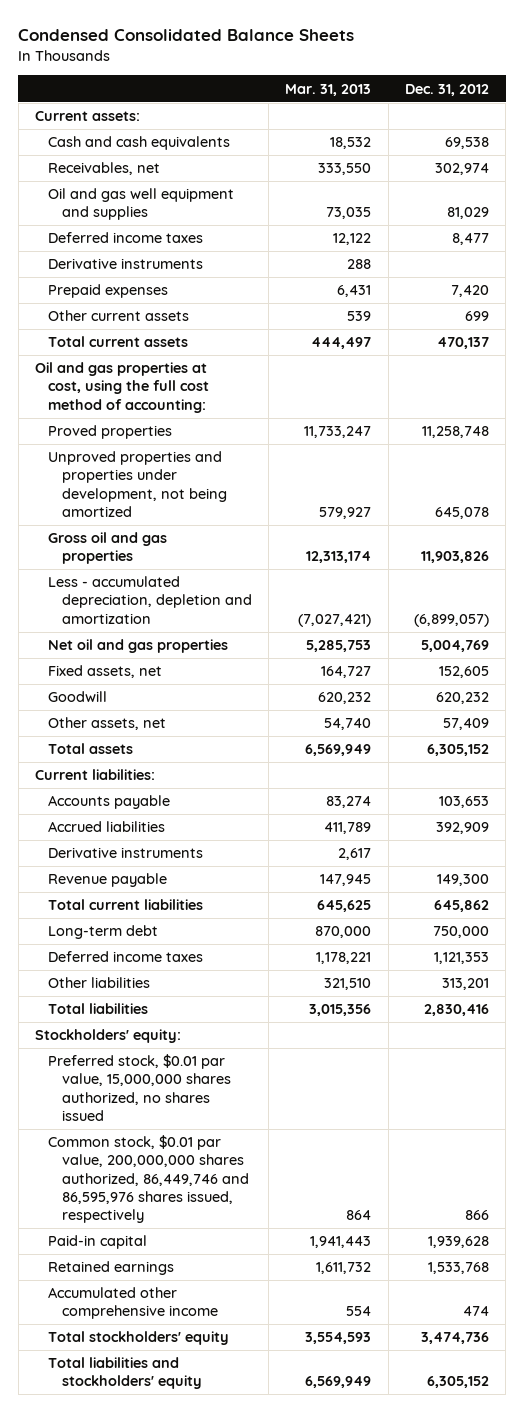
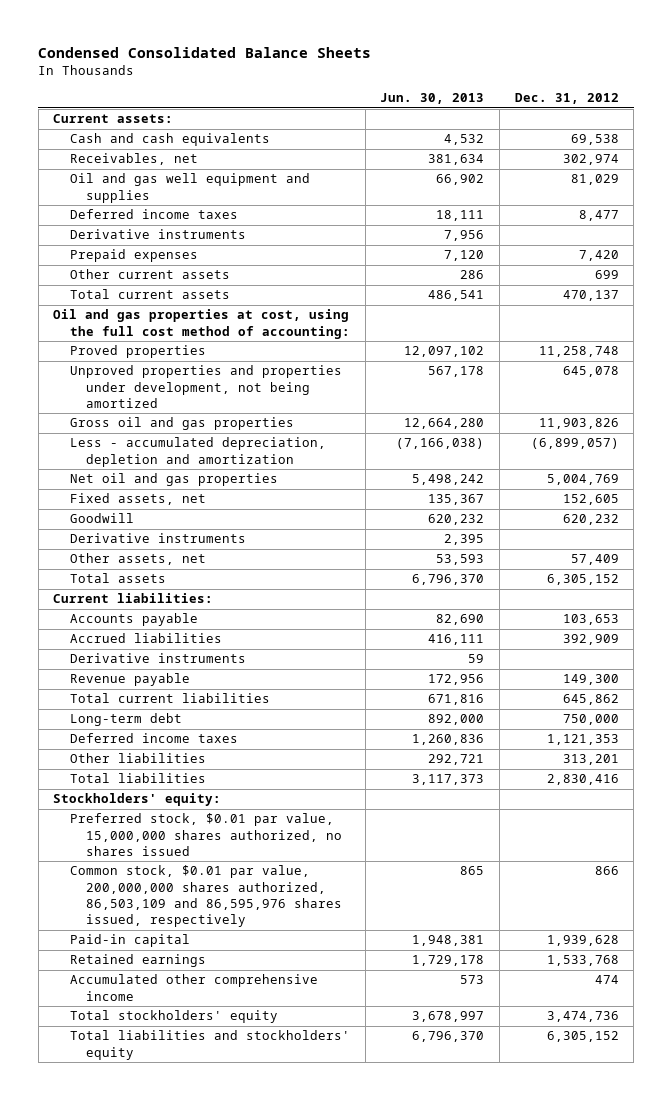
- | Mar. 31, 2013 | Dec. 31, 2012
+ | Jun. 30, 2013 | Dec. 31, 2012
+ Derivative instruments | 2,395 |
- Common stock, $0.01 par value, 200,000,000 shares authorized, 86,449,746 and 86,595,976 shares issued, respectively | 864 | 866
+ Common stock, $0.01 par value, 200,000,000 shares authorized, 86,503,109 and 86,595,976 shares issued, respectively | 865 | 866

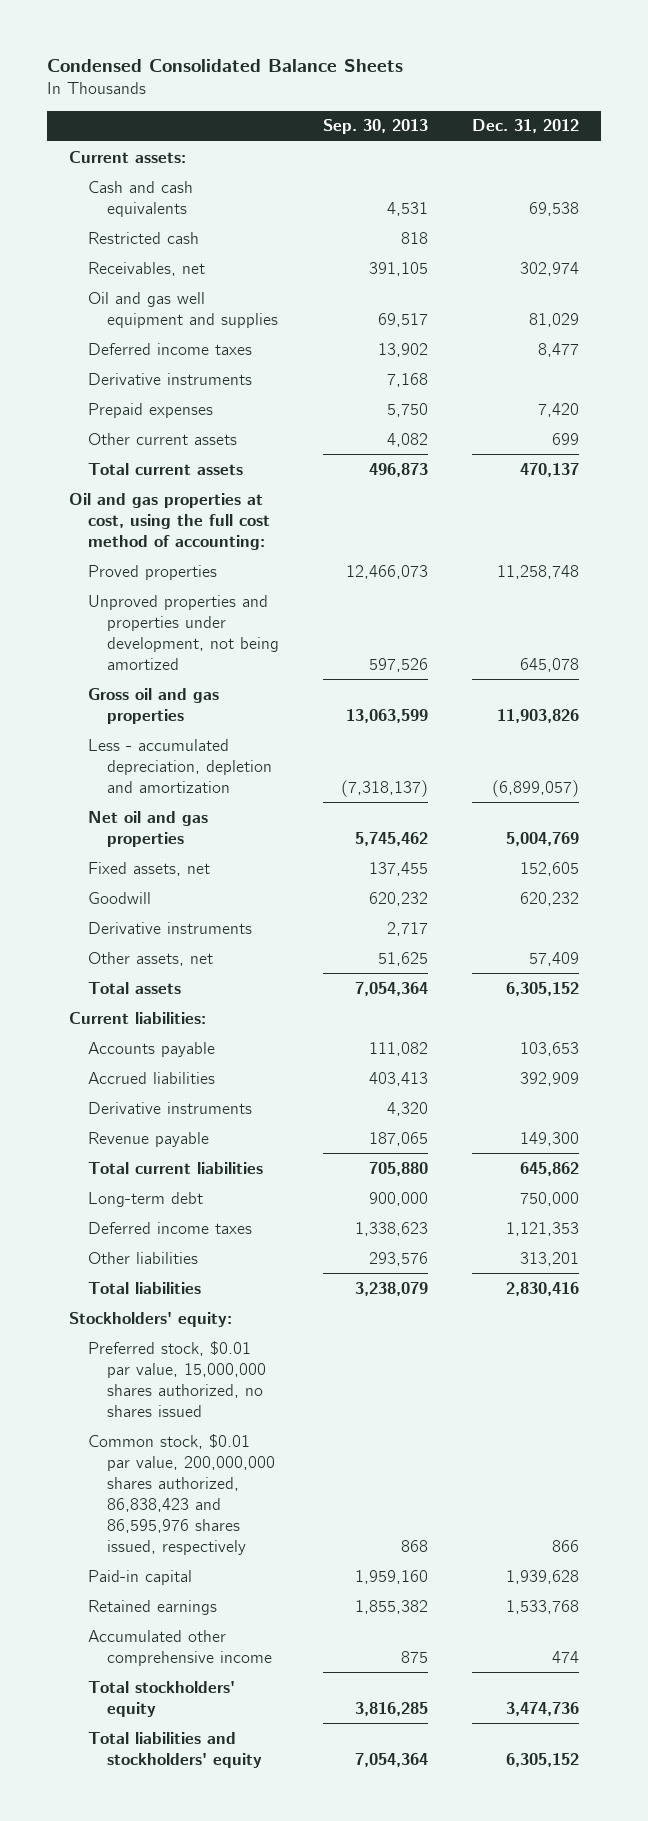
- | Jun. 30, 2013 | Dec. 31, 2012
+ | Sep. 30, 2013 | Dec. 31, 2012
+ Restricted cash | 818 |
- Common stock, $0.01 par value, 200,000,000 shares authorized, 86,503,109 and 86,595,976 shares issued, respectively | 865 | 866
+ Common stock, $0.01 par value, 200,000,000 shares authorized, 86,838,423 and 86,595,976 shares issued, respectively | 868 | 866

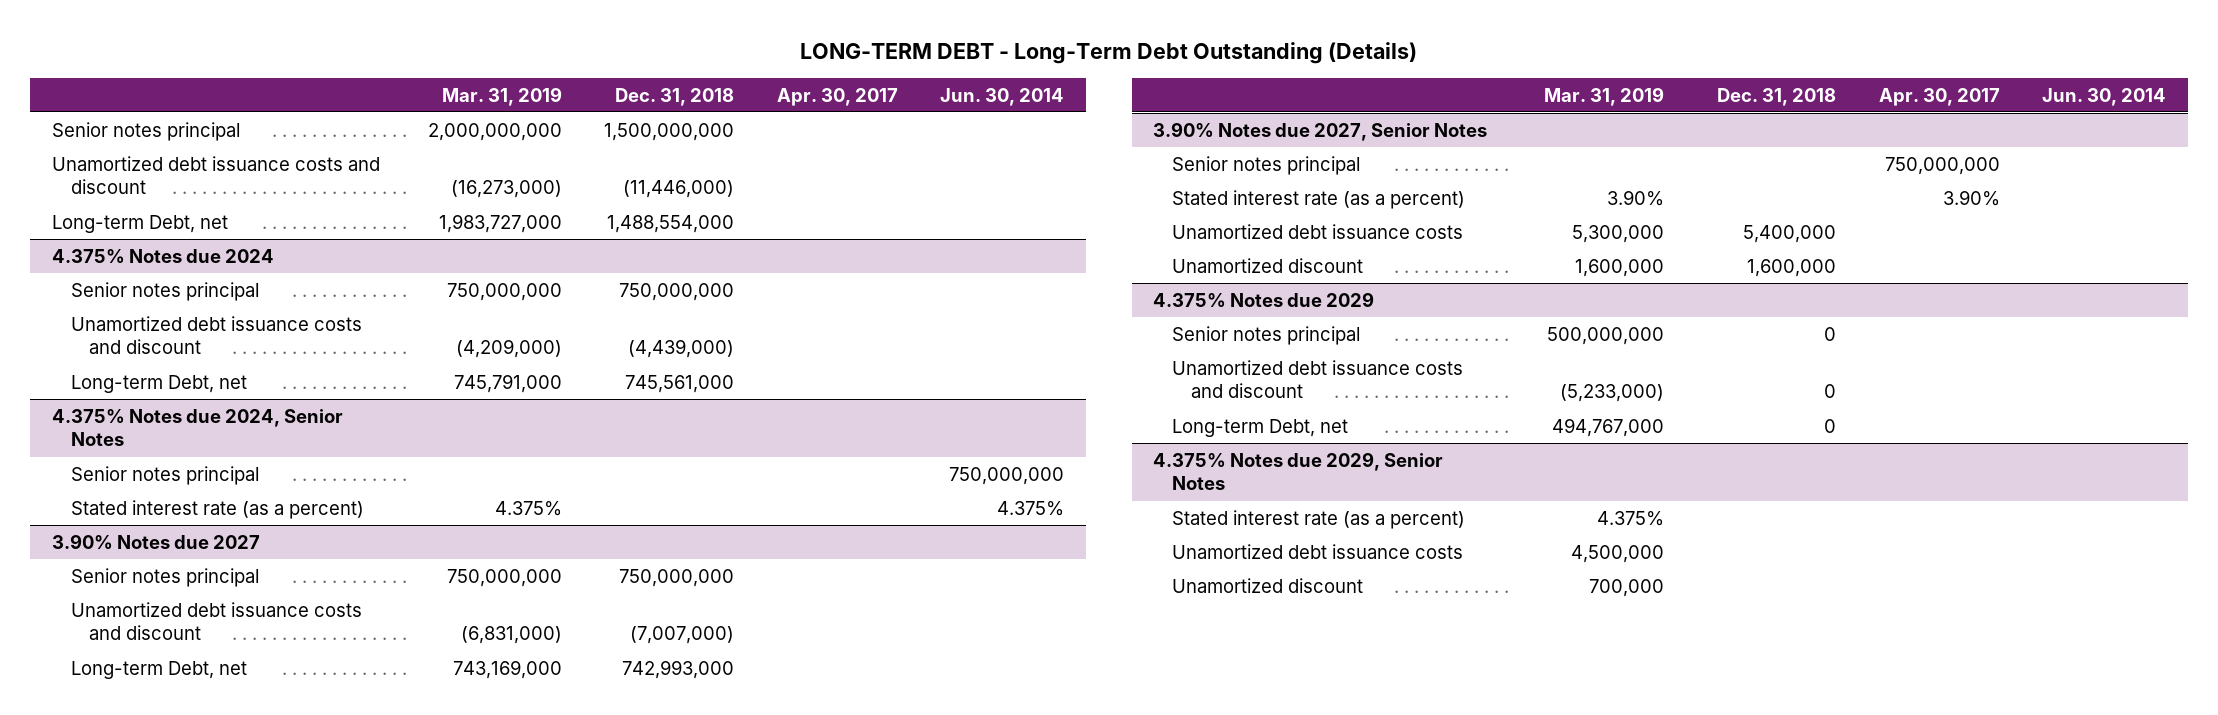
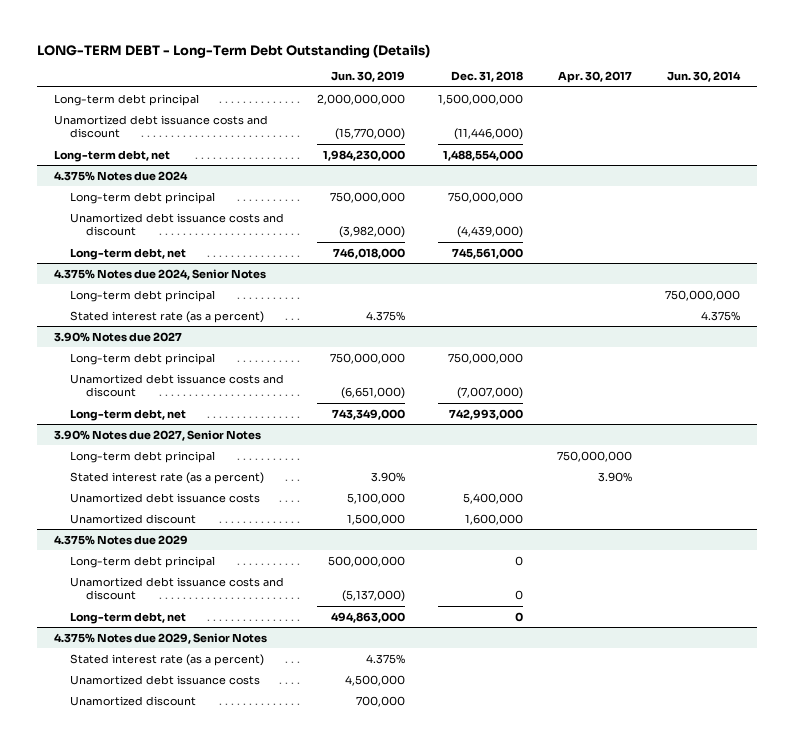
- | Mar. 31, 2019 | Dec. 31, 2018 | Apr. 30, 2017 | Jun. 30, 2014
+ | Jun. 30, 2019 | Dec. 31, 2018 | Apr. 30, 2017 | Jun. 30, 2014
- Senior notes principal | 2,000,000,000 | 1,500,000,000 | |
+ Long-term debt principal | 2,000,000,000 | 1,500,000,000 | |
- Long-term Debt, net | 1,983,727,000 | 1,488,554,000 | |
+ Long-term debt, net | 1,984,230,000 | 1,488,554,000 | |
@ 4.375% Notes due 2024
- Senior notes principal | 750,000,000 | 750,000,000 | |
+ Long-term debt principal | 750,000,000 | 750,000,000 | |
- Long-term Debt, net | 745,791,000 | 745,561,000 | |
+ Long-term debt, net | 746,018,000 | 745,561,000 | |
@ 4.375% Notes due 2024, Senior Notes
- Senior notes principal | | | | 750,000,000
+ Long-term debt principal | | | | 750,000,000
@ 3.90% Notes due 2027
- Senior notes principal | 750,000,000 | 750,000,000 | |
+ Long-term debt principal | 750,000,000 | 750,000,000 | |
- Long-term Debt, net | 743,169,000 | 742,993,000 | |
+ Long-term debt, net | 743,349,000 | 742,993,000 | |
@ 3.90% Notes due 2027, Senior Notes
- Senior notes principal | | | 750,000,000 |
+ Long-term debt principal | | | 750,000,000 |
@ 4.375% Notes due 2029
- Senior notes principal | 500,000,000 | 0 | |
+ Long-term debt principal | 500,000,000 | 0 | |
- Long-term Debt, net | 494,767,000 | 0 | |
+ Long-term debt, net | 494,863,000 | 0 | |

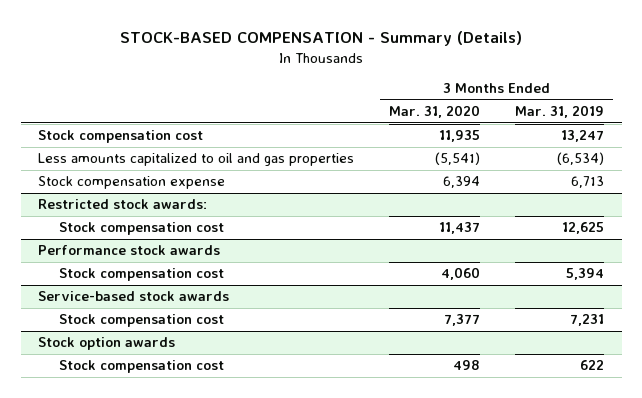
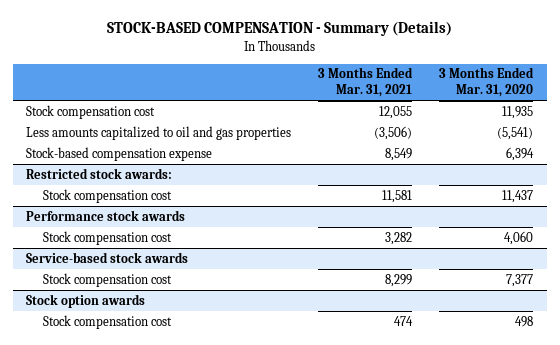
- | 3 Months Ended Mar. 31, 2020 | 3 Months Ended Mar. 31, 2019
+ | 3 Months Ended Mar. 31, 2021 | 3 Months Ended Mar. 31, 2020
- Stock compensation expense | 6,394 | 6,713
+ Stock-based compensation expense | 8,549 | 6,394

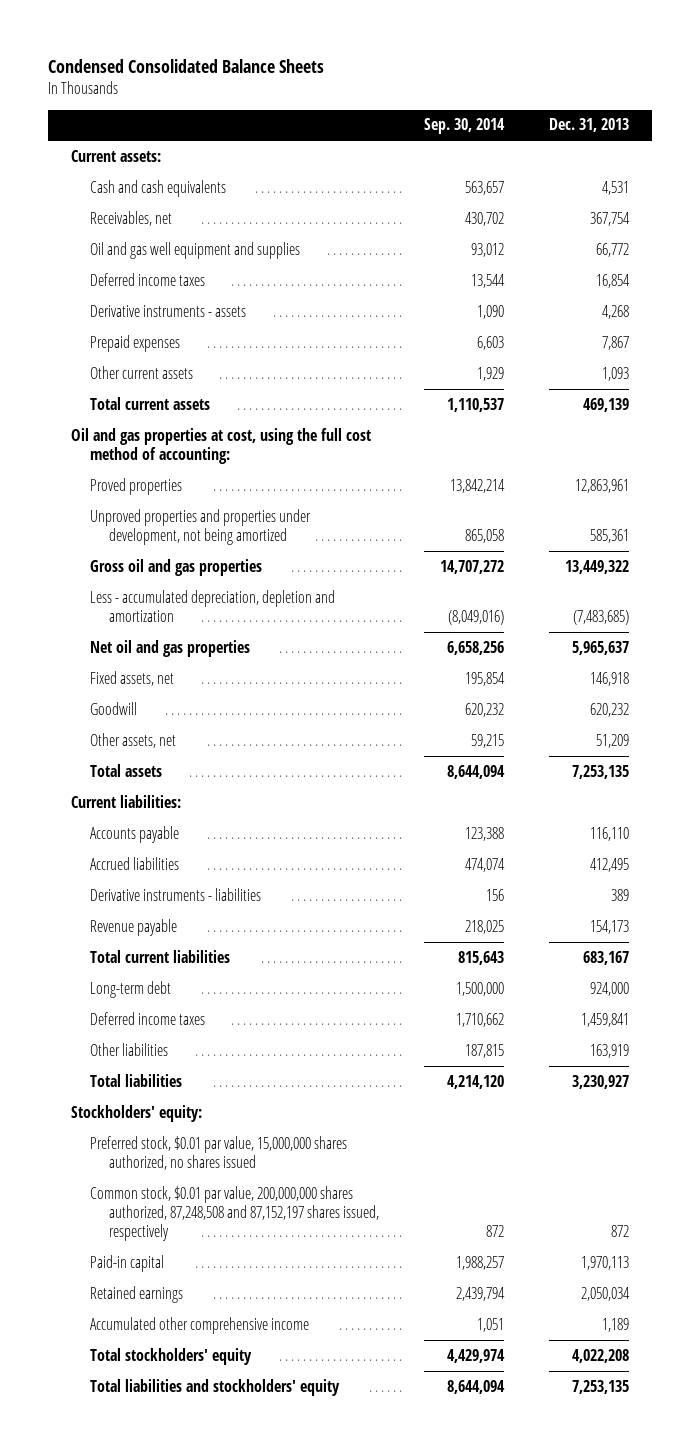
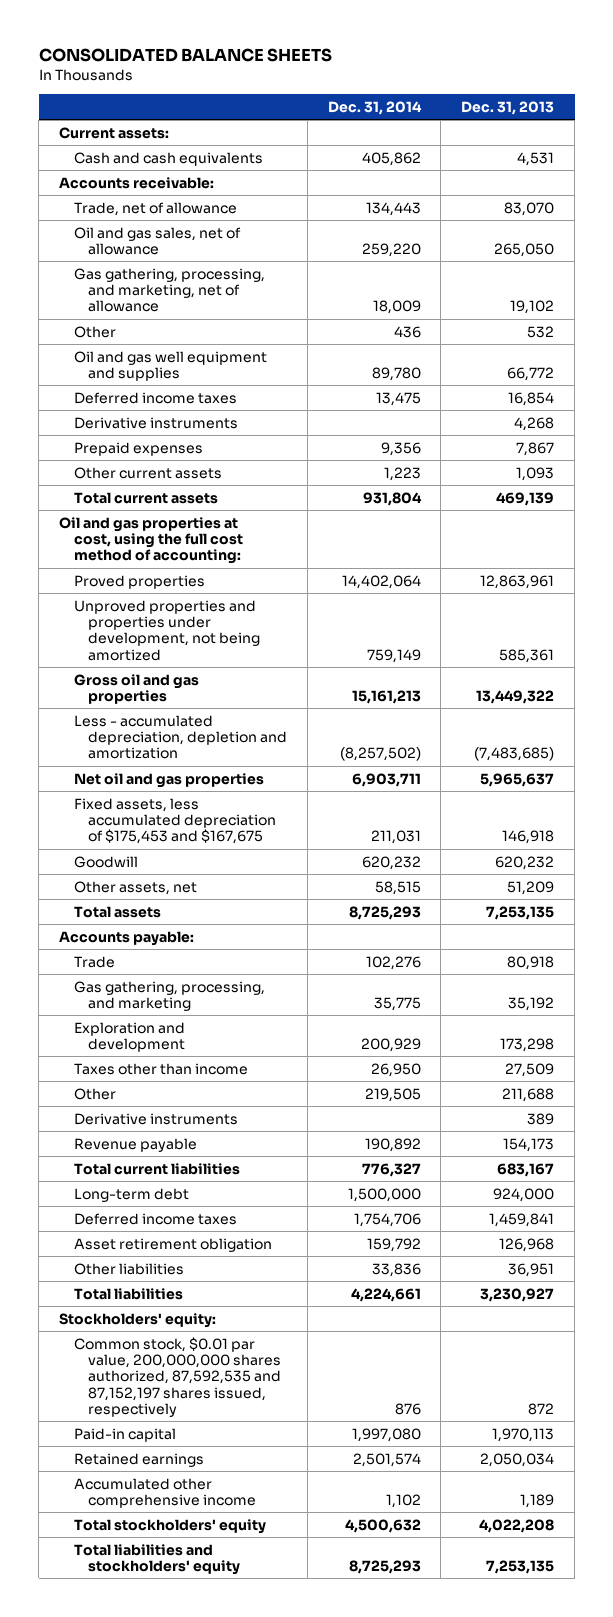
- Condensed Consolidated Balance Sheets
+ CONSOLIDATED BALANCE SHEETS
- | Sep. 30, 2014 | Dec. 31, 2013
+ | Dec. 31, 2014 | Dec. 31, 2013
- Receivables, net | 430,702 | 367,754
+ Accounts receivable:
+ Trade, net of allowance | 134,443 | 83,070
+ Oil and gas sales, net of allowance | 259,220 | 265,050
+ Gas gathering, processing, and marketing, net of allowance | 18,009 | 19,102
+ Other | 436 | 532
- Derivative instruments - assets | 1,090 | 4,268
+ Derivative instruments | | 4,268
- Fixed assets, net | 195,854 | 146,918
+ Fixed assets, less accumulated depreciation of $175,453 and $167,675 | 211,031 | 146,918
- Current liabilities:
- Accounts payable | 123,388 | 116,110
- Accrued liabilities | 474,074 | 412,495
- Derivative instruments - liabilities | 156 | 389
+ Accounts payable:
+ Trade | 102,276 | 80,918
+ Gas gathering, processing, and marketing | 35,775 | 35,192
+ Exploration and development | 200,929 | 173,298
+ Taxes other than income | 26,950 | 27,509
+ Other | 219,505 | 211,688
+ Derivative instruments | | 389
- Other liabilities | 187,815 | 163,919
+ Asset retirement obligation | 159,792 | 126,968
+ Other liabilities | 33,836 | 36,951
- Preferred stock, $0.01 par value, 15,000,000 shares authorized, no shares issued
- Common stock, $0.01 par value, 200,000,000 shares authorized, 87,248,508 and 87,152,197 shares issued, respectively | 872 | 872
+ Common stock, $0.01 par value, 200,000,000 shares authorized, 87,592,535 and 87,152,197 shares issued, respectively | 876 | 872

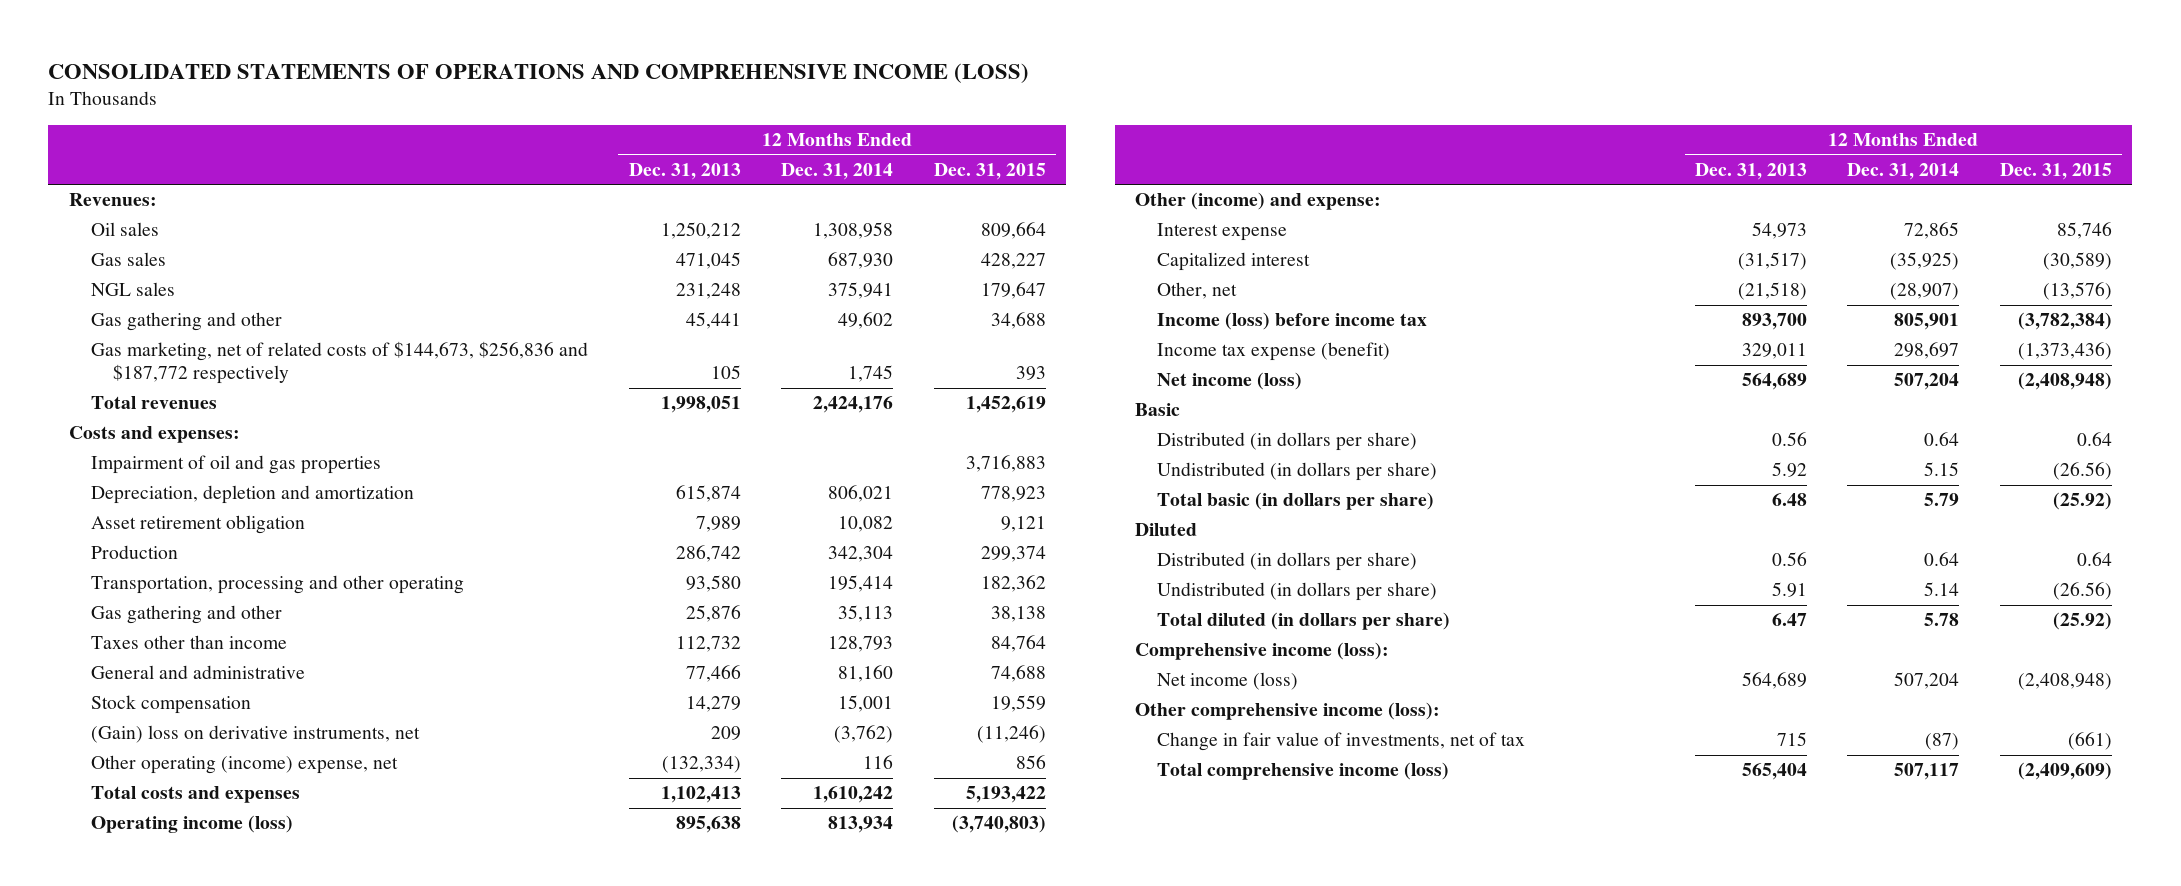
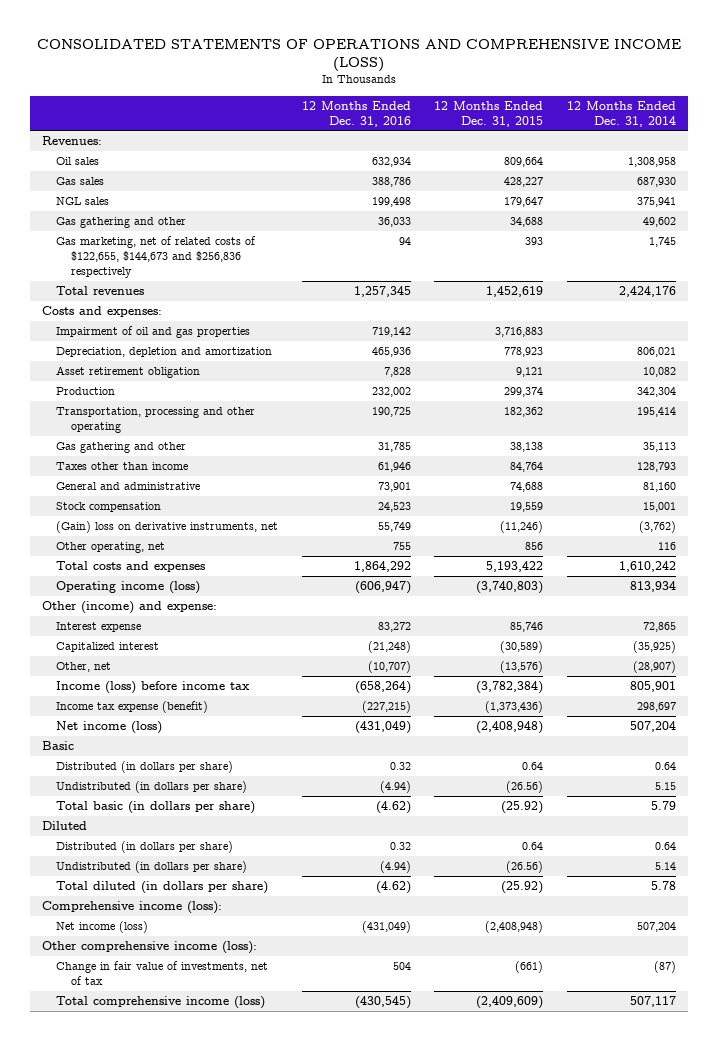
- | 12 Months Ended Dec. 31, 2013 | 12 Months Ended Dec. 31, 2014 | 12 Months Ended Dec. 31, 2015
+ | 12 Months Ended Dec. 31, 2016 | 12 Months Ended Dec. 31, 2015 | 12 Months Ended Dec. 31, 2014
- Gas marketing, net of related costs of $144,673, $256,836 and $187,772 respectively | 105 | 1,745 | 393
+ Gas marketing, net of related costs of $122,655, $144,673 and $256,836 respectively | 94 | 393 | 1,745
- Other operating (income) expense, net | (132,334) | 116 | 856
+ Other operating, net | 755 | 856 | 116

